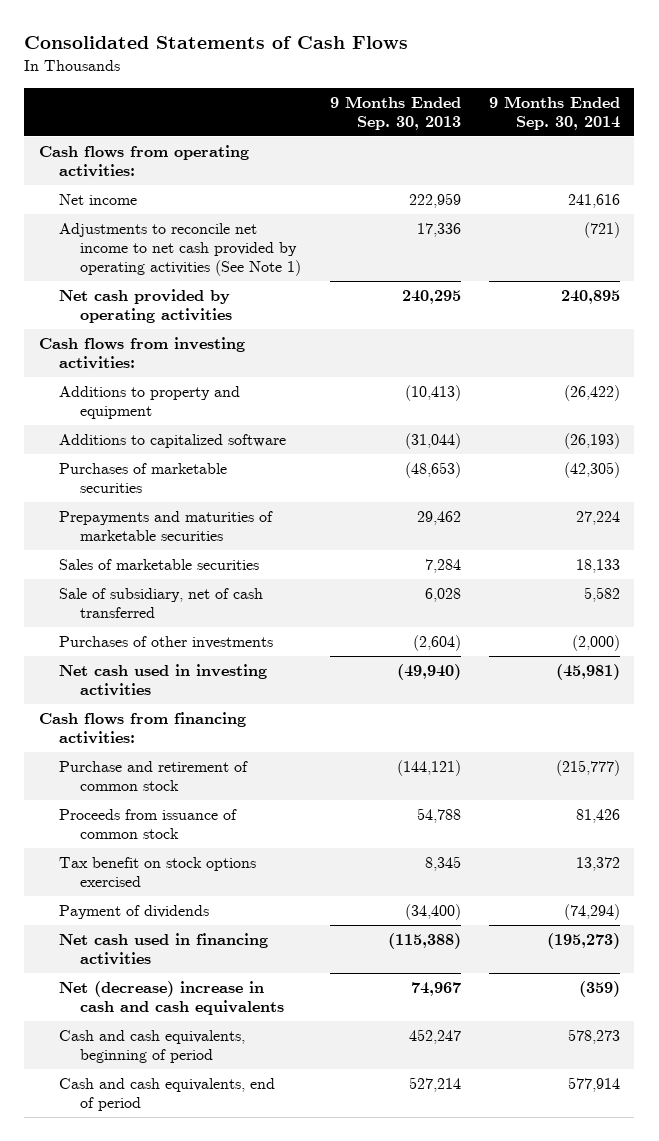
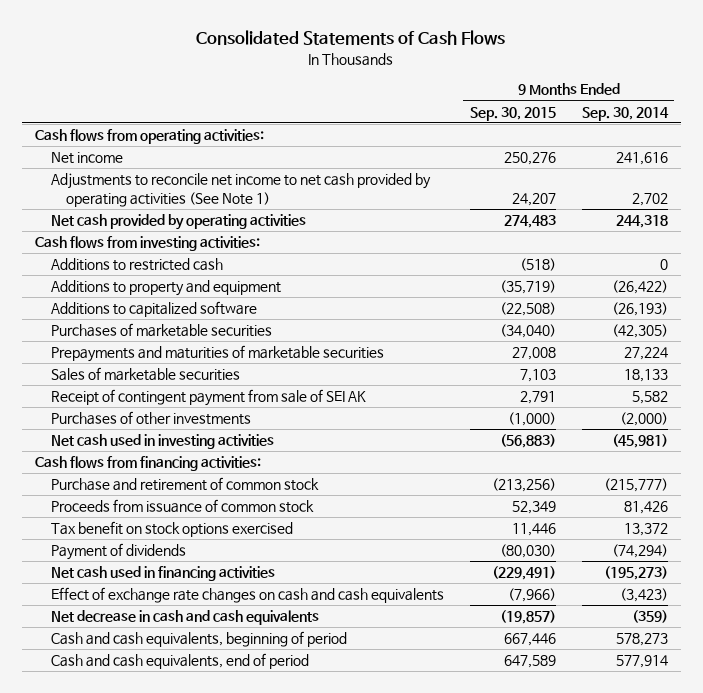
- | 9 Months Ended Sep. 30, 2013 | 9 Months Ended Sep. 30, 2014
+ | 9 Months Ended Sep. 30, 2015 | 9 Months Ended Sep. 30, 2014
- Adjustments to reconcile net income to net cash provided by operating activities (See Note 1) | 17,336 | (721)
- Net cash provided by operating activities | 240,295 | 240,895
+ Adjustments to reconcile net income to net cash provided by operating activities (See Note 1) | 24,207 | 2,702
+ Net cash provided by operating activities | 274,483 | 244,318
+ Additions to restricted cash | (518) | 0
- Sale of subsidiary, net of cash transferred | 6,028 | 5,582
+ Receipt of contingent payment from sale of SEI AK | 2,791 | 5,582
- Net (decrease) increase in cash and cash equivalents | 74,967 | (359)
+ Effect of exchange rate changes on cash and cash equivalents | (7,966) | (3,423)
+ Net decrease in cash and cash equivalents | (19,857) | (359)

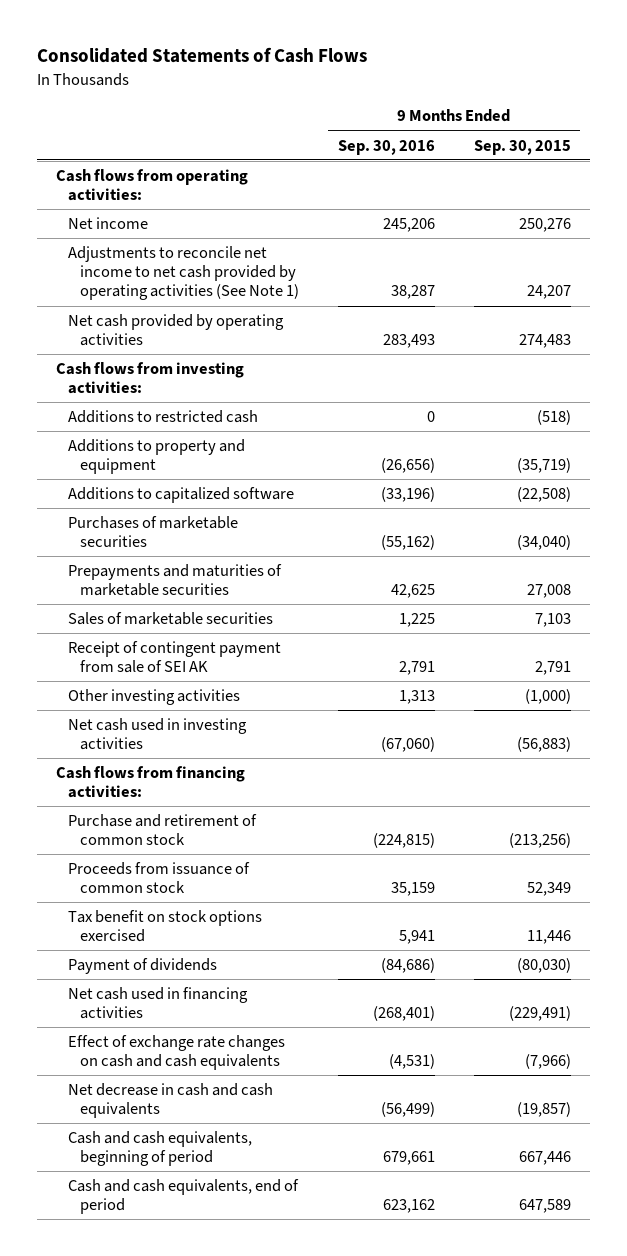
- | 9 Months Ended Sep. 30, 2015 | 9 Months Ended Sep. 30, 2014
+ | 9 Months Ended Sep. 30, 2016 | 9 Months Ended Sep. 30, 2015
- Purchases of other investments | (1,000) | (2,000)
+ Other investing activities | 1,313 | (1,000)

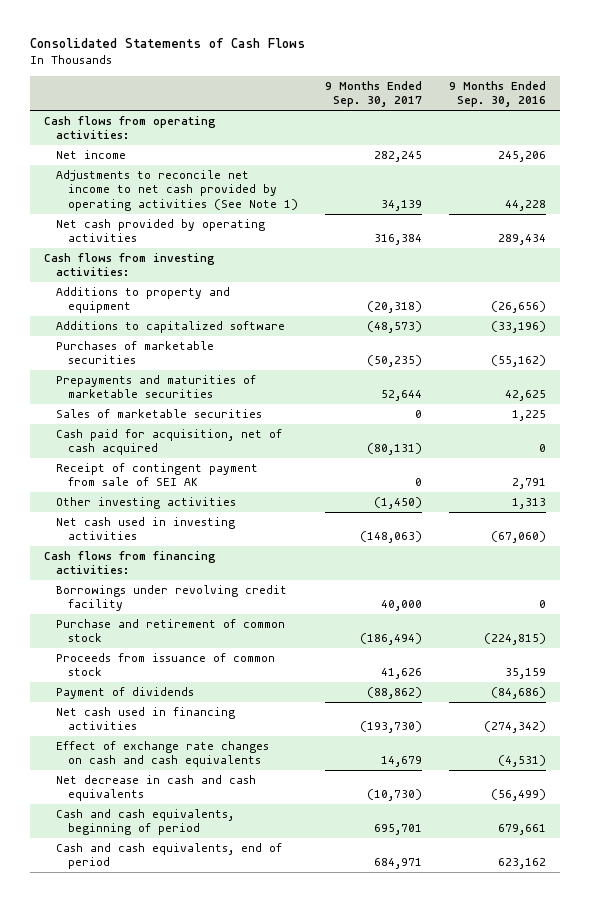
- | 9 Months Ended Sep. 30, 2016 | 9 Months Ended Sep. 30, 2015
+ | 9 Months Ended Sep. 30, 2017 | 9 Months Ended Sep. 30, 2016
- Adjustments to reconcile net income to net cash provided by operating activities (See Note 1) | 38,287 | 24,207
- Net cash provided by operating activities | 283,493 | 274,483
+ Adjustments to reconcile net income to net cash provided by operating activities (See Note 1) | 34,139 | 44,228
+ Net cash provided by operating activities | 316,384 | 289,434
- Additions to restricted cash | 0 | (518)
+ Cash paid for acquisition, net of cash acquired | (80,131) | 0
+ Borrowings under revolving credit facility | 40,000 | 0
- Tax benefit on stock options exercised | 5,941 | 11,446
- Net cash used in financing activities | (268,401) | (229,491)
+ Net cash used in financing activities | (193,730) | (274,342)

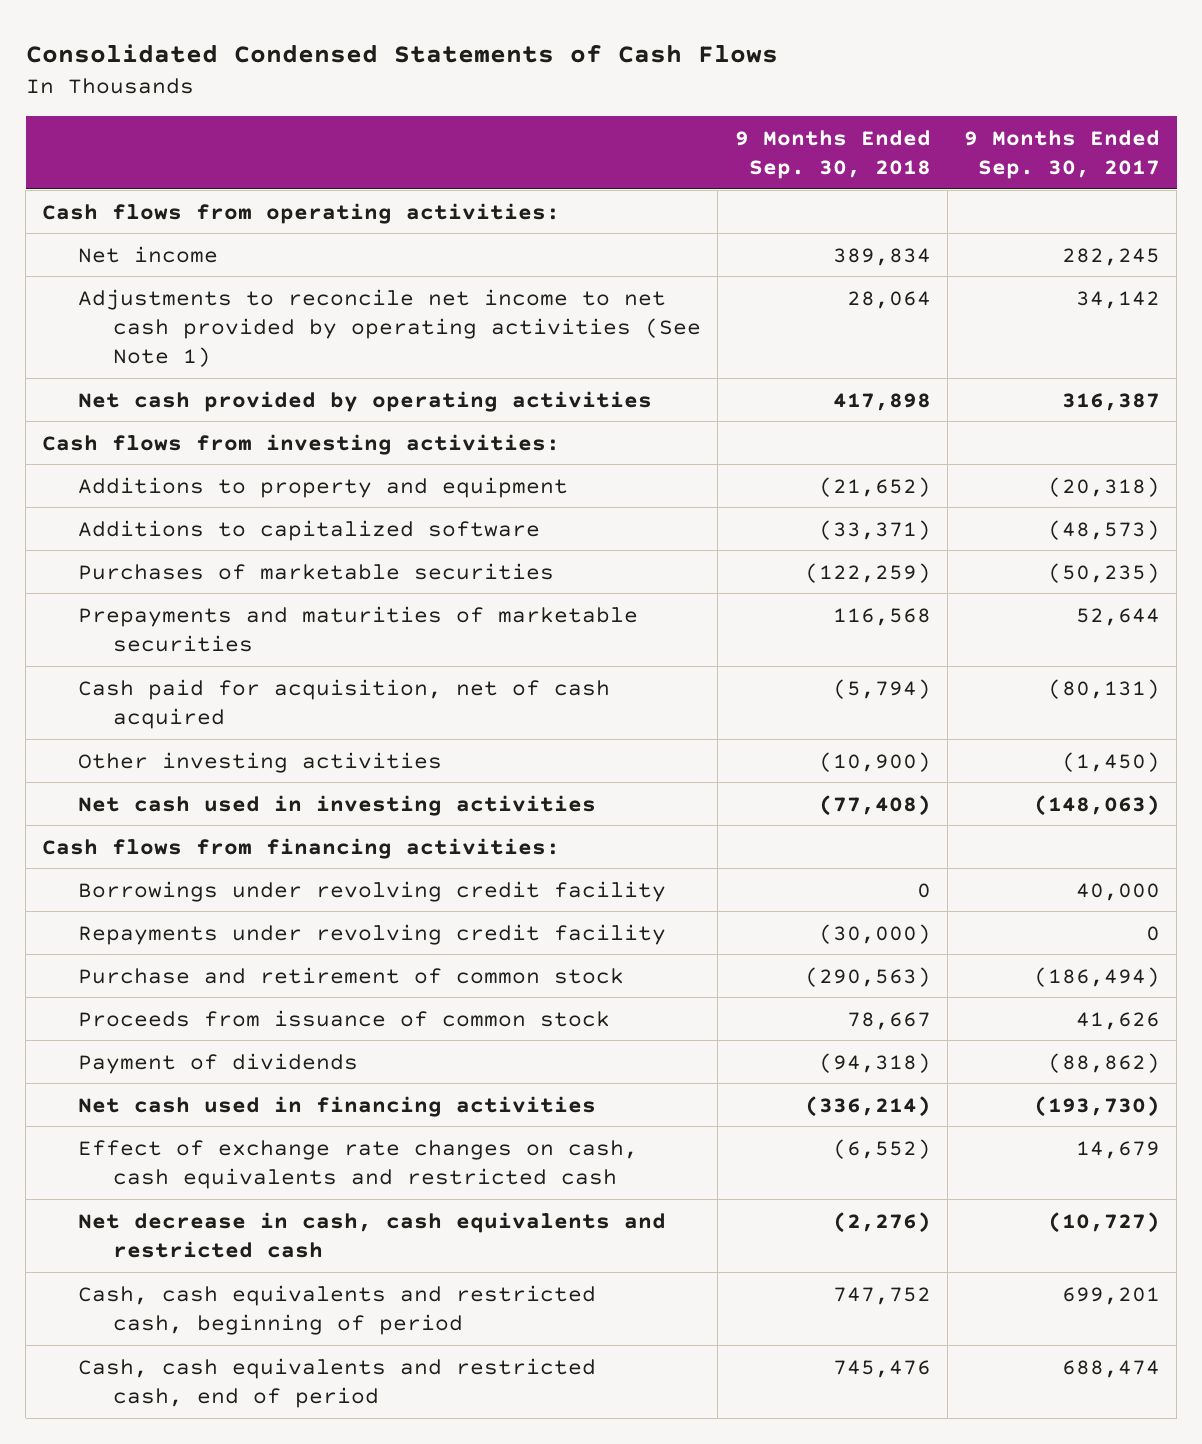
- Consolidated Statements of Cash Flows
+ Consolidated Condensed Statements of Cash Flows
- | 9 Months Ended Sep. 30, 2017 | 9 Months Ended Sep. 30, 2016
+ | 9 Months Ended Sep. 30, 2018 | 9 Months Ended Sep. 30, 2017
- Adjustments to reconcile net income to net cash provided by operating activities (See Note 1) | 34,139 | 44,228
- Net cash provided by operating activities | 316,384 | 289,434
+ Adjustments to reconcile net income to net cash provided by operating activities (See Note 1) | 28,064 | 34,142
+ Net cash provided by operating activities | 417,898 | 316,387
- Sales of marketable securities | 0 | 1,225
- Receipt of contingent payment from sale of SEI AK | 0 | 2,791
+ Repayments under revolving credit facility | (30,000) | 0
- Effect of exchange rate changes on cash and cash equivalents | 14,679 | (4,531)
- Net decrease in cash and cash equivalents | (10,730) | (56,499)
- Cash and cash equivalents, beginning of period | 695,701 | 679,661
- Cash and cash equivalents, end of period | 684,971 | 623,162
+ Effect of exchange rate changes on cash, cash equivalents and restricted cash | (6,552) | 14,679
+ Net decrease in cash, cash equivalents and restricted cash | (2,276) | (10,727)
+ Cash, cash equivalents and restricted cash, beginning of period | 747,752 | 699,201
+ Cash, cash equivalents and restricted cash, end of period | 745,476 | 688,474

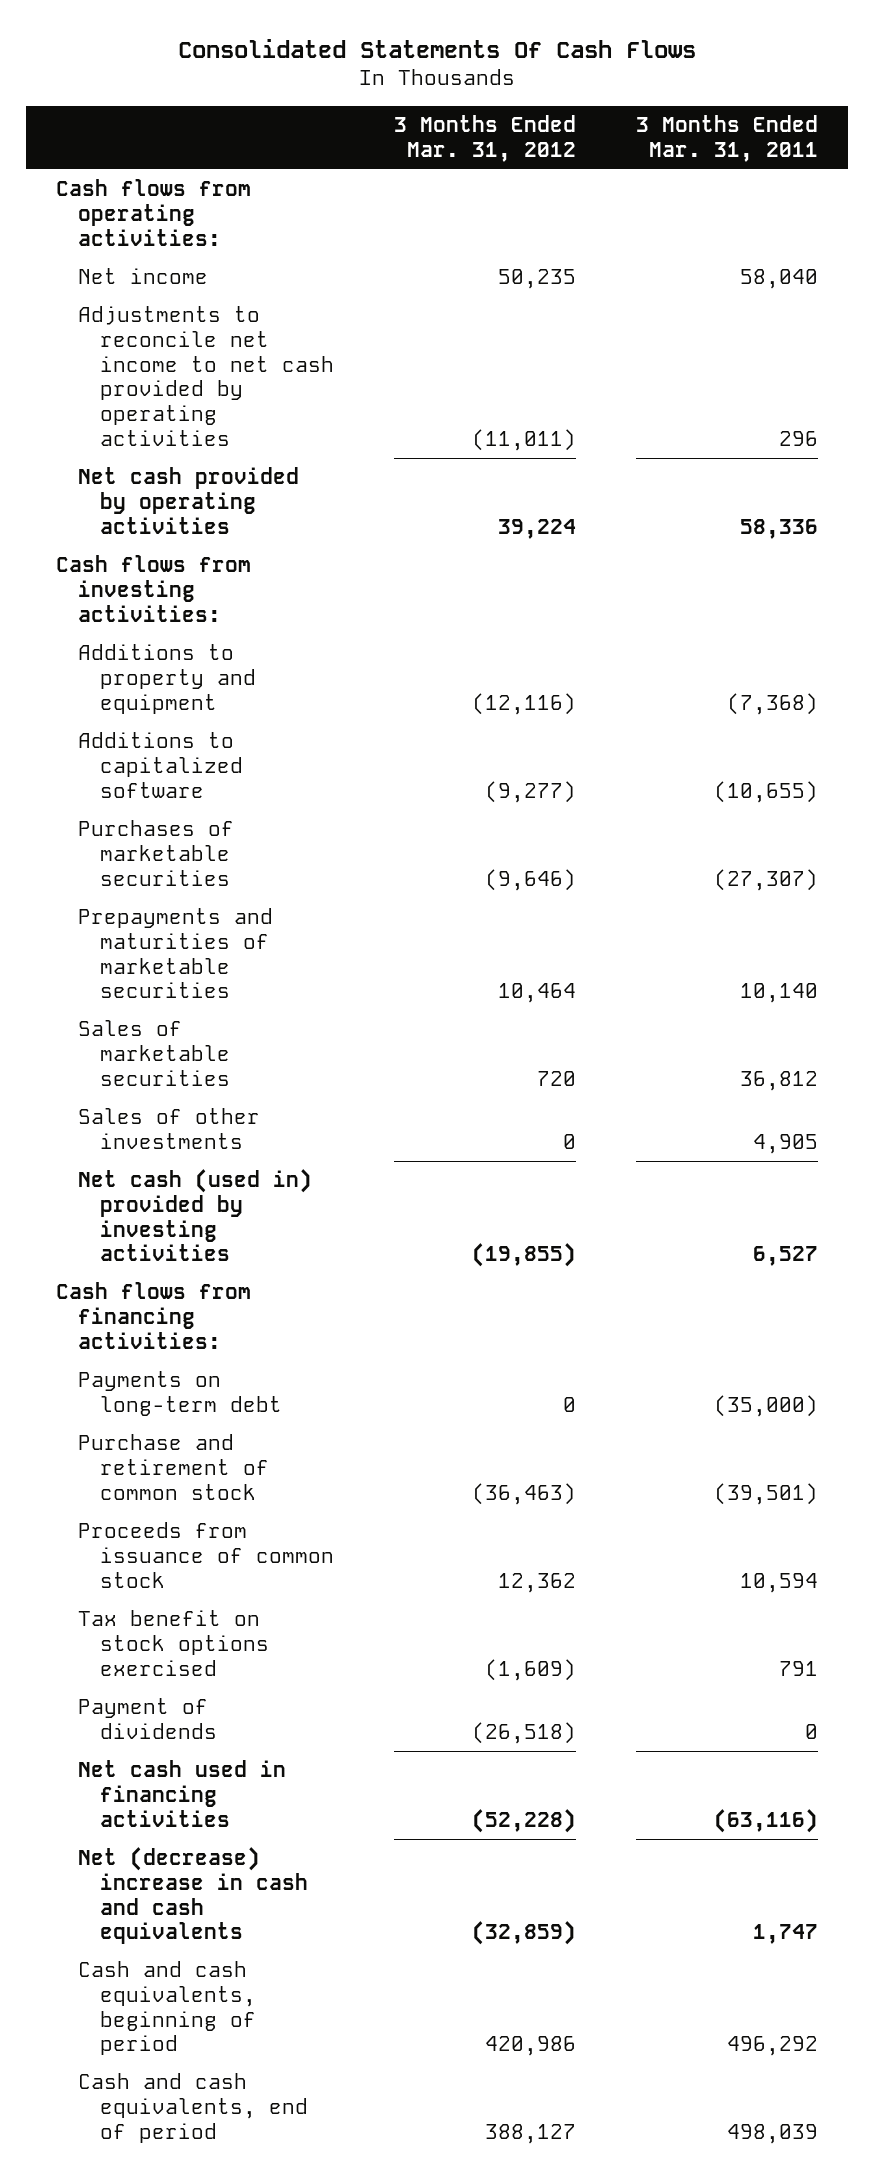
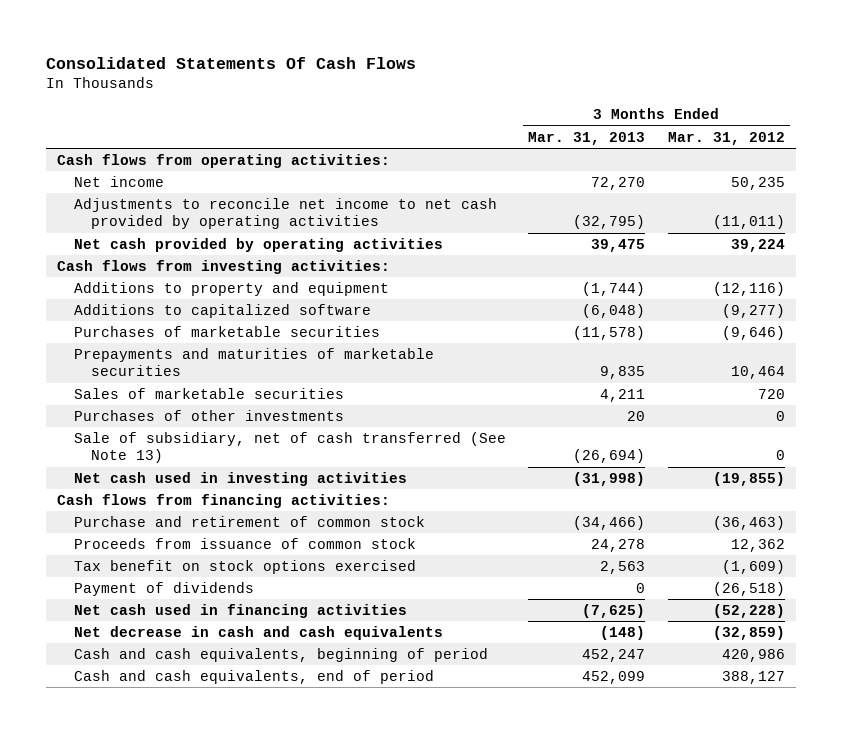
- | 3 Months Ended Mar. 31, 2012 | 3 Months Ended Mar. 31, 2011
+ | 3 Months Ended Mar. 31, 2013 | 3 Months Ended Mar. 31, 2012
- Sales of other investments | 0 | 4,905
- Net cash (used in) provided by investing activities | (19,855) | 6,527
+ Purchases of other investments | 20 | 0
+ Sale of subsidiary, net of cash transferred (See Note 13) | (26,694) | 0
+ Net cash used in investing activities | (31,998) | (19,855)
- Payments on long-term debt | 0 | (35,000)
- Net (decrease) increase in cash and cash equivalents | (32,859) | 1,747
+ Net decrease in cash and cash equivalents | (148) | (32,859)

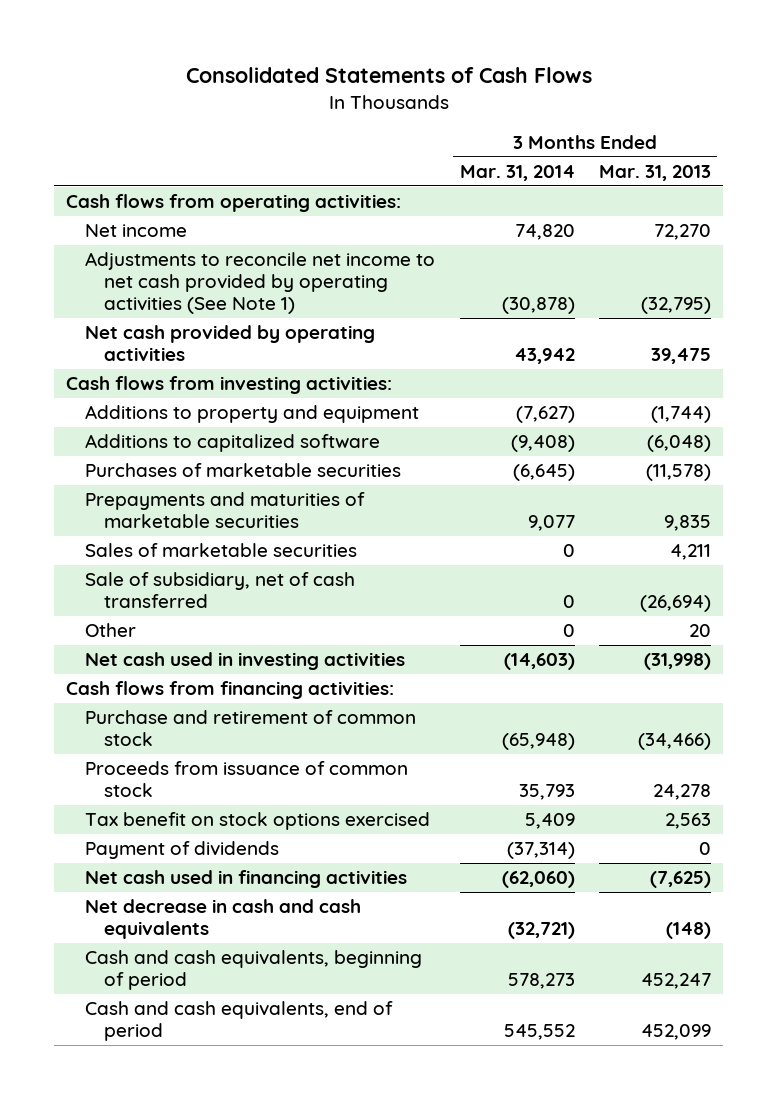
- Consolidated Statements Of Cash Flows
+ Consolidated Statements of Cash Flows
- | 3 Months Ended Mar. 31, 2013 | 3 Months Ended Mar. 31, 2012
+ | 3 Months Ended Mar. 31, 2014 | 3 Months Ended Mar. 31, 2013
- Adjustments to reconcile net income to net cash provided by operating activities | (32,795) | (11,011)
+ Adjustments to reconcile net income to net cash provided by operating activities (See Note 1) | (30,878) | (32,795)
- Purchases of other investments | 20 | 0
- Sale of subsidiary, net of cash transferred (See Note 13) | (26,694) | 0
+ Sale of subsidiary, net of cash transferred | 0 | (26,694)
+ Other | 0 | 20

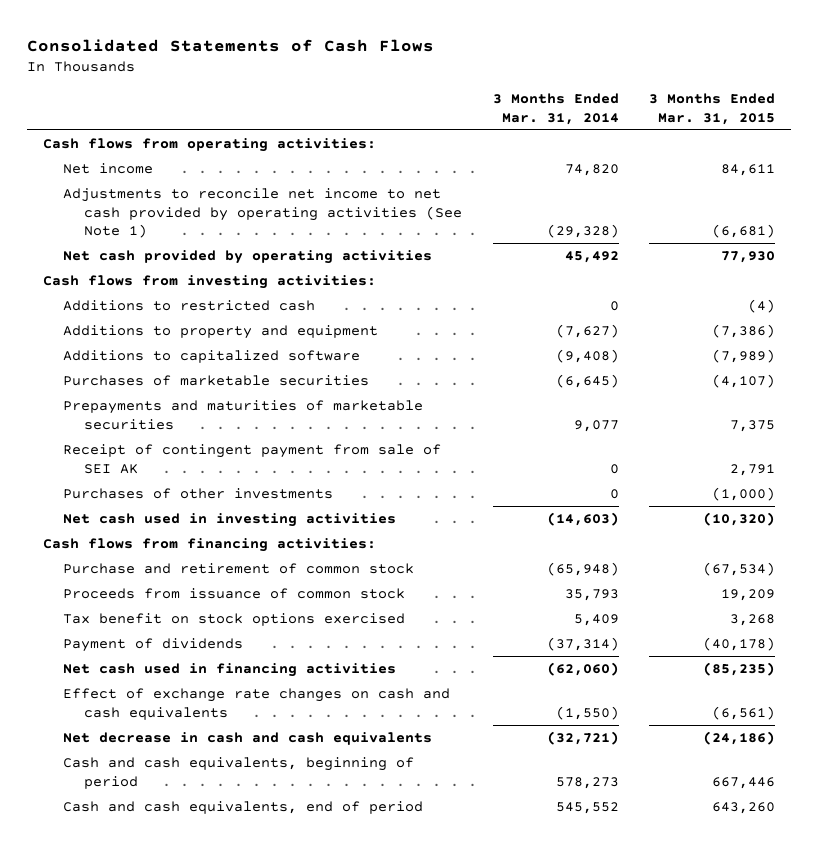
- | 3 Months Ended Mar. 31, 2014 | 3 Months Ended Mar. 31, 2013
+ | 3 Months Ended Mar. 31, 2014 | 3 Months Ended Mar. 31, 2015
- Adjustments to reconcile net income to net cash provided by operating activities (See Note 1) | (30,878) | (32,795)
- Net cash provided by operating activities | 43,942 | 39,475
+ Adjustments to reconcile net income to net cash provided by operating activities (See Note 1) | (29,328) | (6,681)
+ Net cash provided by operating activities | 45,492 | 77,930
+ Additions to restricted cash | 0 | (4)
- Sales of marketable securities | 0 | 4,211
- Sale of subsidiary, net of cash transferred | 0 | (26,694)
- Other | 0 | 20
+ Receipt of contingent payment from sale of SEI AK | 0 | 2,791
+ Purchases of other investments | 0 | (1,000)
+ Effect of exchange rate changes on cash and cash equivalents | (1,550) | (6,561)

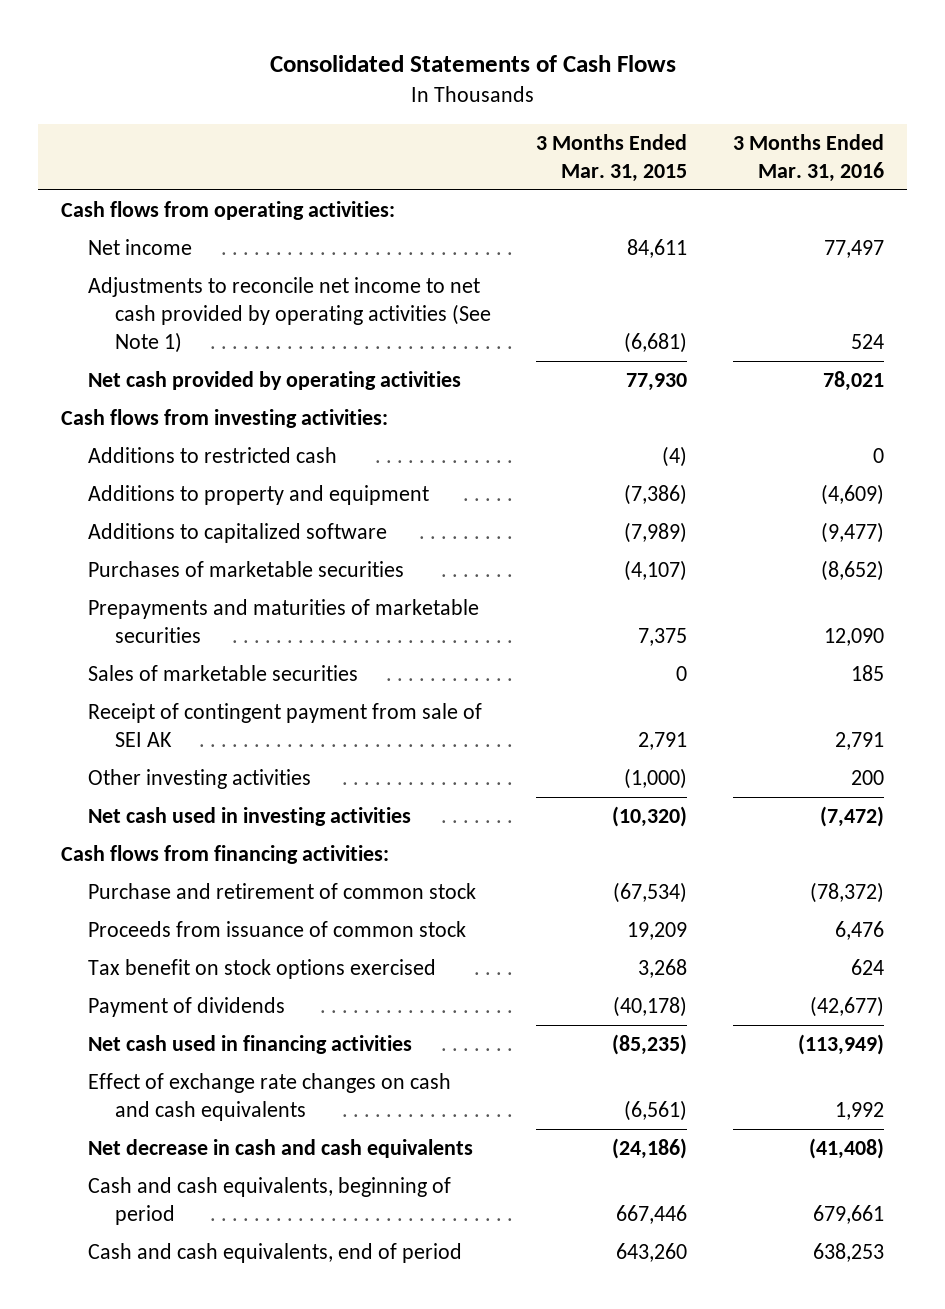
- | 3 Months Ended Mar. 31, 2014 | 3 Months Ended Mar. 31, 2015
+ | 3 Months Ended Mar. 31, 2015 | 3 Months Ended Mar. 31, 2016
+ Sales of marketable securities | 0 | 185
- Purchases of other investments | 0 | (1,000)
+ Other investing activities | (1,000) | 200

